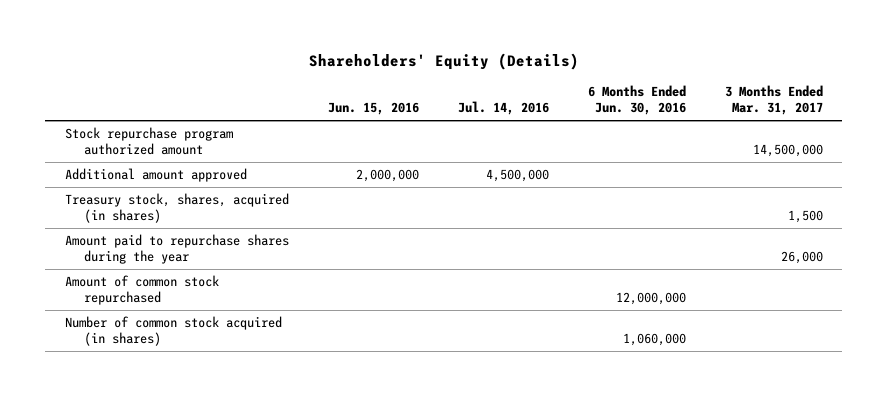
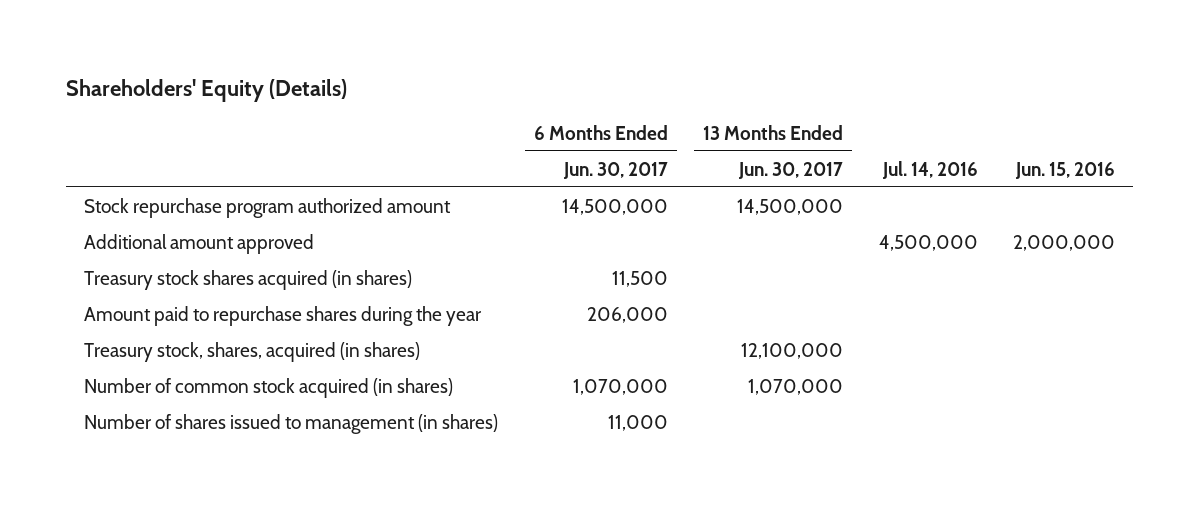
- | Jun. 15, 2016 | Jul. 14, 2016 | 6 Months Ended Jun. 30, 2016 | 3 Months Ended Mar. 31, 2017
+ | 6 Months Ended Jun. 30, 2017 | 13 Months Ended Jun. 30, 2017 | Jul. 14, 2016 | Jun. 15, 2016
+ Treasury stock shares acquired (in shares) | 11,500 | | |
- Amount of common stock repurchased | | | 12,000,000 |
moved down: Treasury stock, shares, acquired (in shares) | | 12,100,000 | |
+ Number of shares issued to management (in shares) | 11,000 | | |

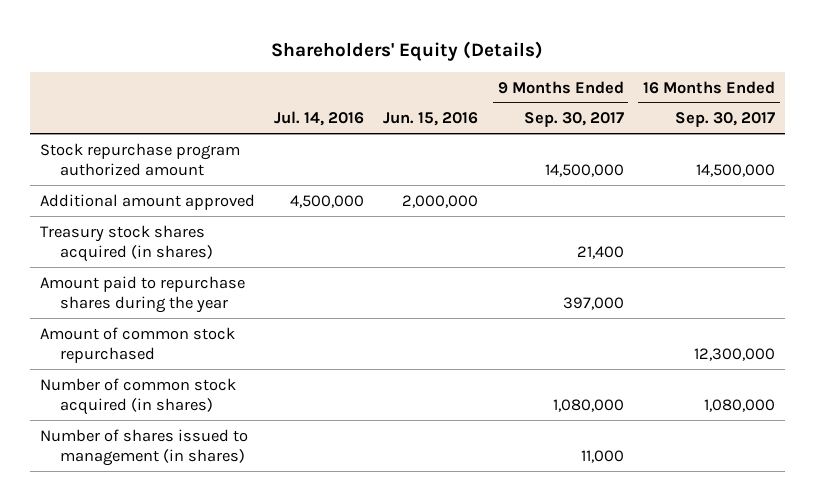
- | 6 Months Ended Jun. 30, 2017 | 13 Months Ended Jun. 30, 2017 | Jul. 14, 2016 | Jun. 15, 2016
+ | Jul. 14, 2016 | Jun. 15, 2016 | 9 Months Ended Sep. 30, 2017 | 16 Months Ended Sep. 30, 2017
- Treasury stock, shares, acquired (in shares) | | 12,100,000 | |
+ Amount of common stock repurchased | | | | 12,300,000

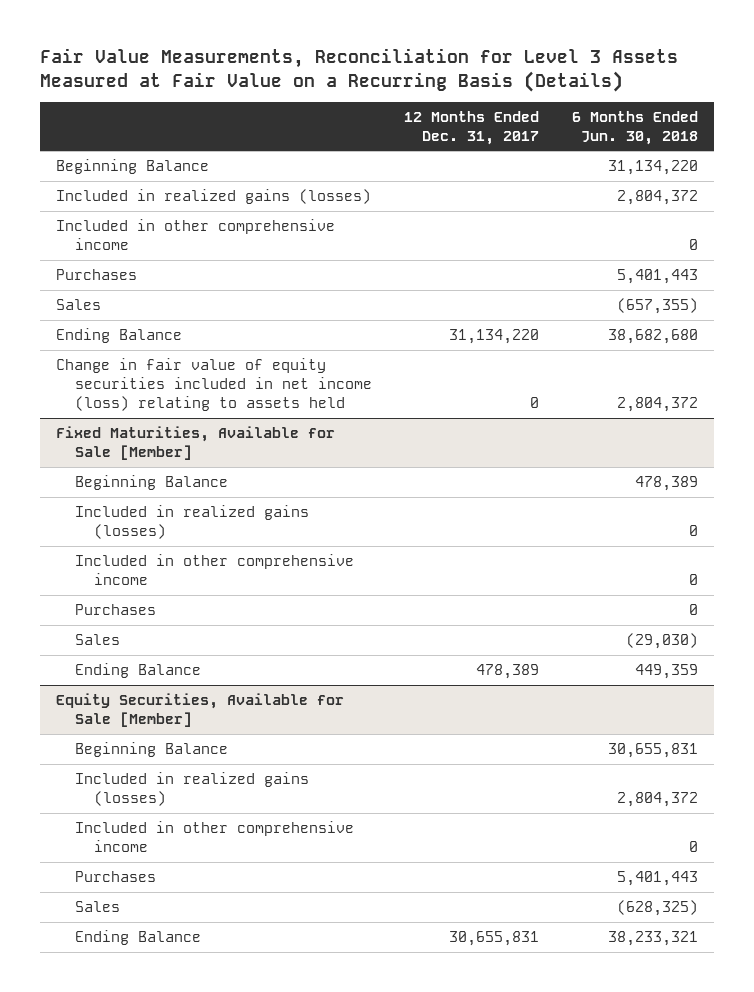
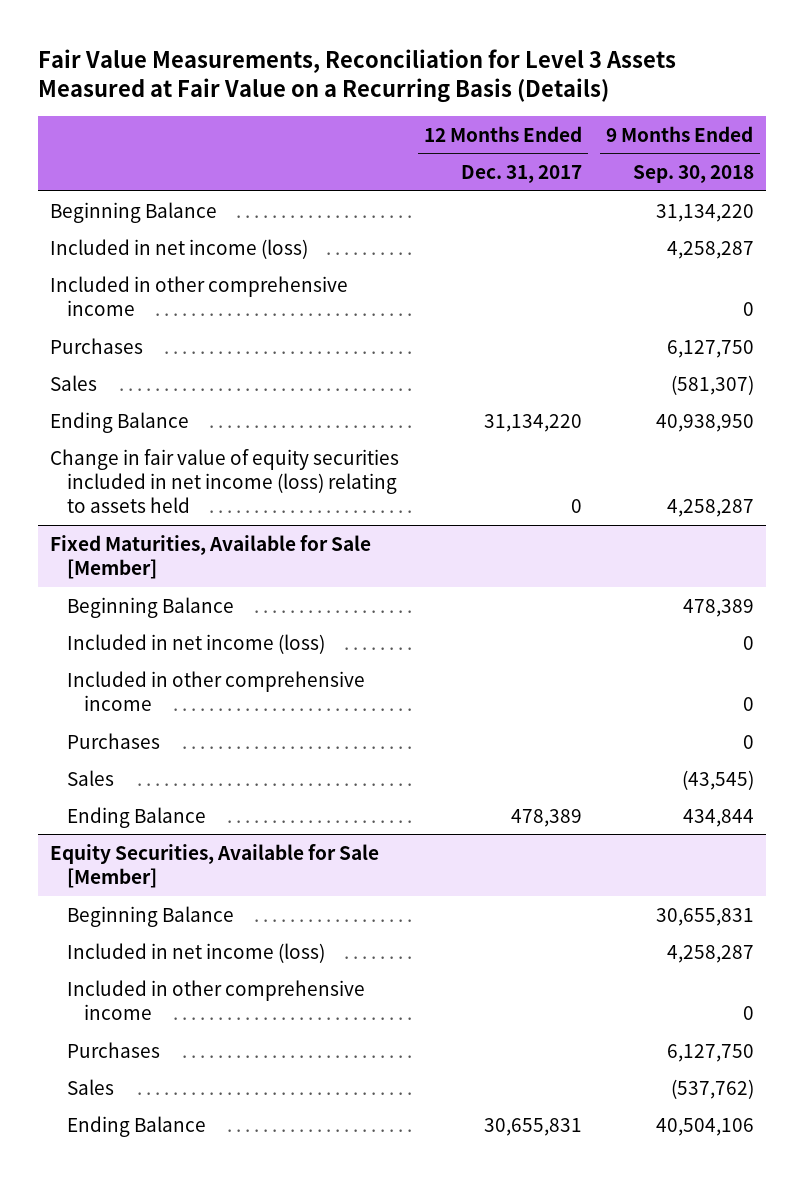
- | 12 Months Ended Dec. 31, 2017 | 6 Months Ended Jun. 30, 2018
+ | 12 Months Ended Dec. 31, 2017 | 9 Months Ended Sep. 30, 2018
- Included in realized gains (losses) | | 2,804,372
+ Included in net income (loss) | | 4,258,287
@ Fixed Maturities, Available for Sale [Member]
- Included in realized gains (losses) | | 0
+ Included in net income (loss) | | 0
@ Equity Securities, Available for Sale [Member]
- Included in realized gains (losses) | | 2,804,372
+ Included in net income (loss) | | 4,258,287

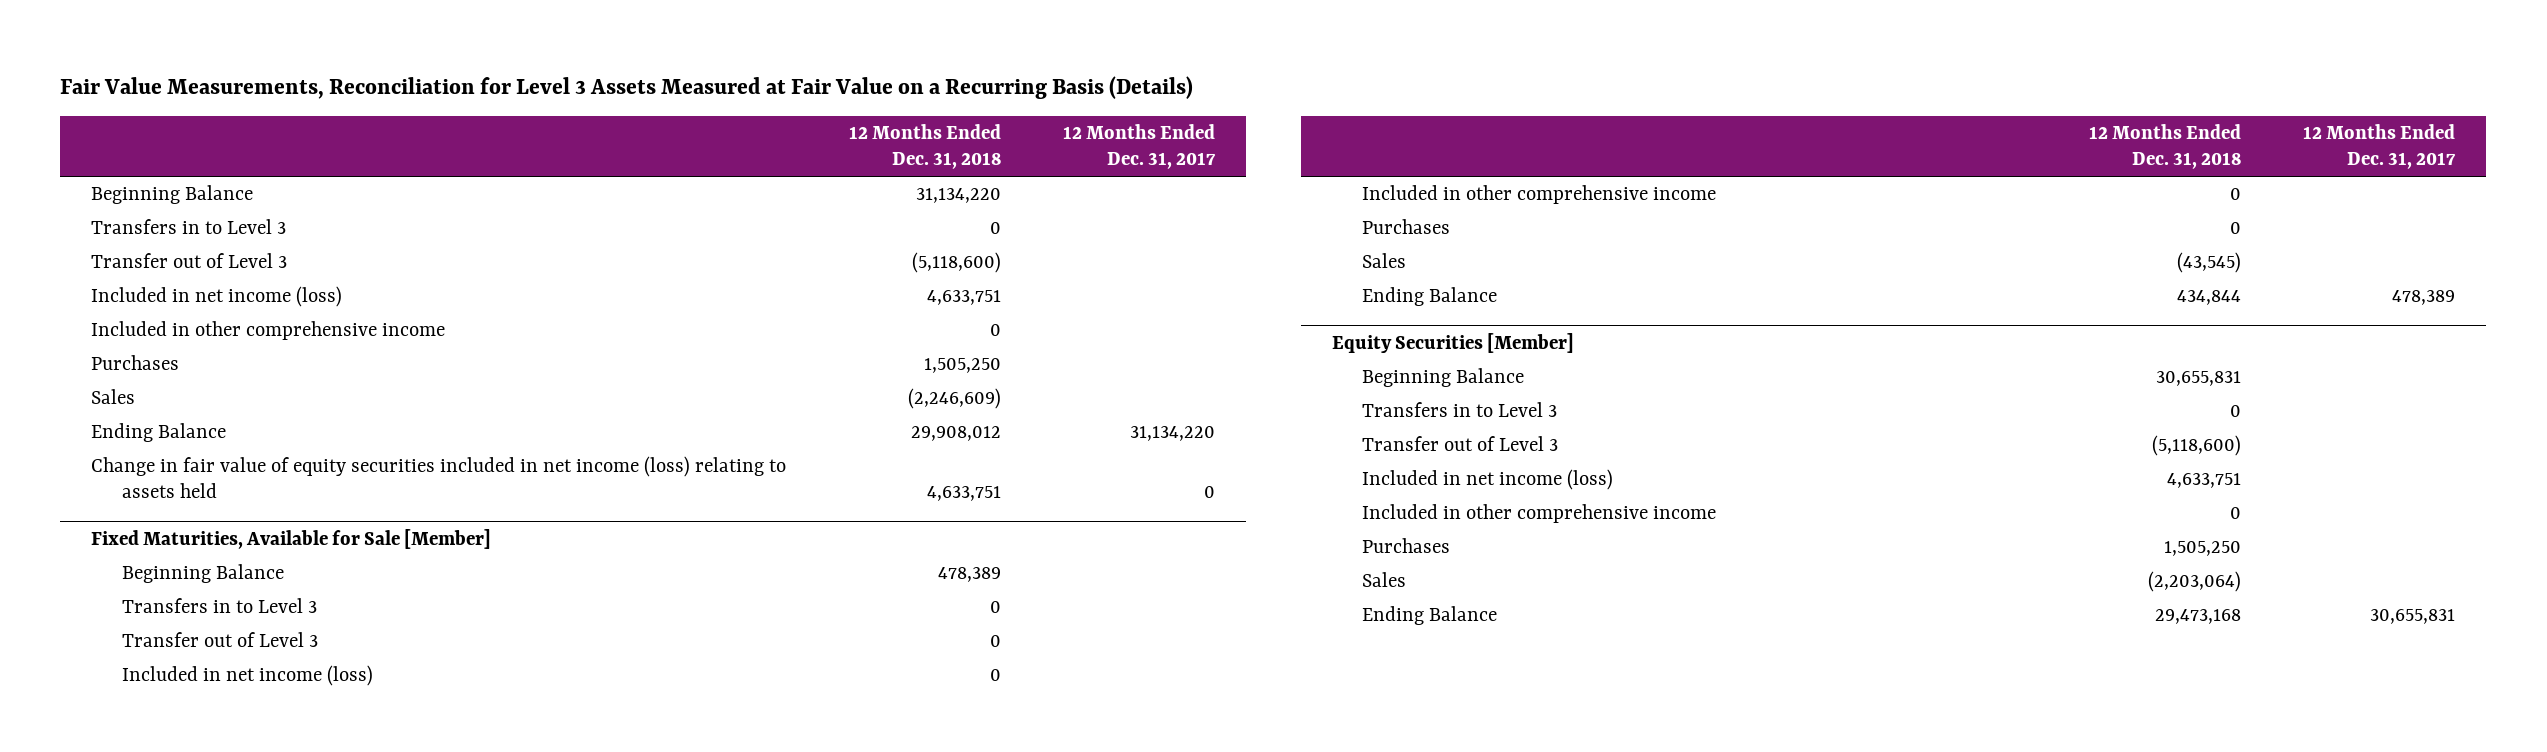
- | 12 Months Ended Dec. 31, 2017 | 9 Months Ended Sep. 30, 2018
+ | 12 Months Ended Dec. 31, 2018 | 12 Months Ended Dec. 31, 2017
+ Transfers in to Level 3 | 0 |
+ Transfer out of Level 3 | (5,118,600) |
@ Fixed Maturities, Available for Sale [Member]
+ Transfers in to Level 3 | 0 |
+ Transfer out of Level 3 | 0 |
- Equity Securities, Available for Sale [Member]
+ Equity Securities [Member]
+ Transfers in to Level 3 | 0 |
+ Transfer out of Level 3 | (5,118,600) |

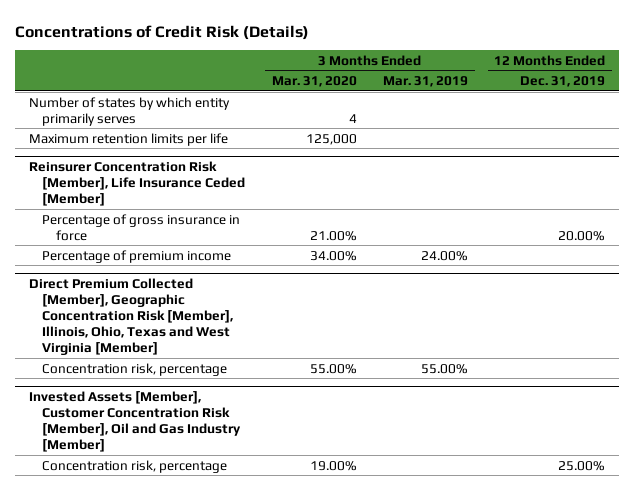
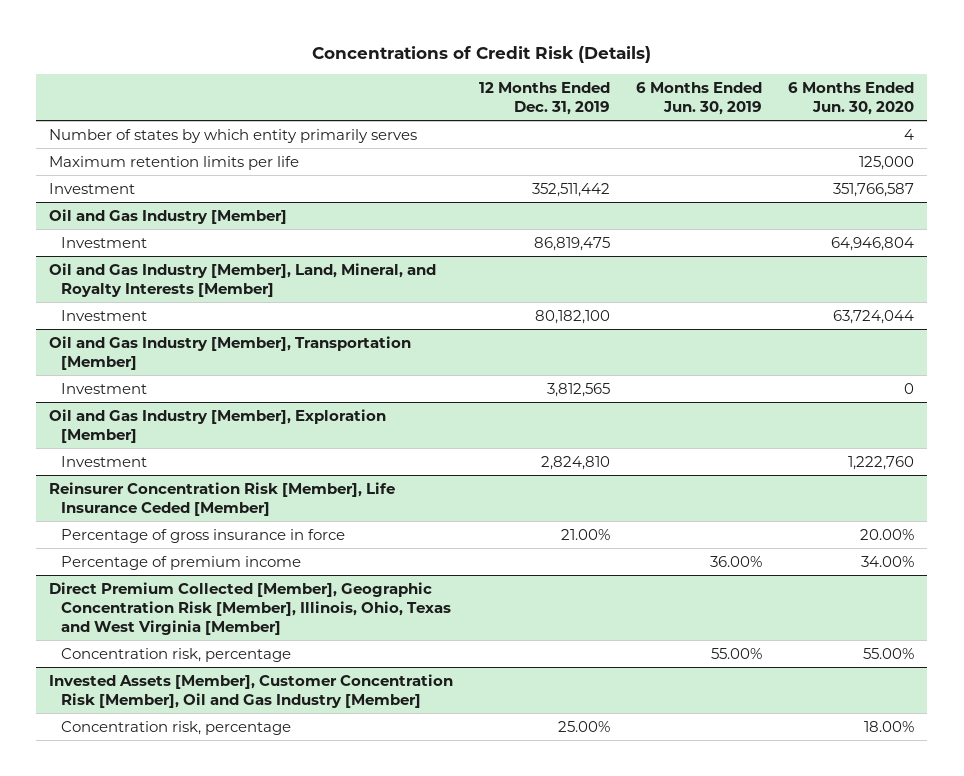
- | 3 Months Ended Mar. 31, 2020 | 3 Months Ended Mar. 31, 2019 | 12 Months Ended Dec. 31, 2019
+ | 12 Months Ended Dec. 31, 2019 | 6 Months Ended Jun. 30, 2019 | 6 Months Ended Jun. 30, 2020
+ Investment | 352,511,442 | | 351,766,587
+ Oil and Gas Industry [Member]
+ Investment | 86,819,475 | | 64,946,804
+ Oil and Gas Industry [Member], Land, Mineral, and Royalty Interests [Member]
+ Investment | 80,182,100 | | 63,724,044
+ Oil and Gas Industry [Member], Transportation [Member]
+ Investment | 3,812,565 | | 0
+ Oil and Gas Industry [Member], Exploration [Member]
+ Investment | 2,824,810 | | 1,222,760
@ Reinsurer Concentration Risk [Member], Life Insurance Ceded [Member]
- Percentage of gross insurance in force | 21.00% | | 20.00%
+ Percentage of gross insurance in force | 21.00% | | 20.00%

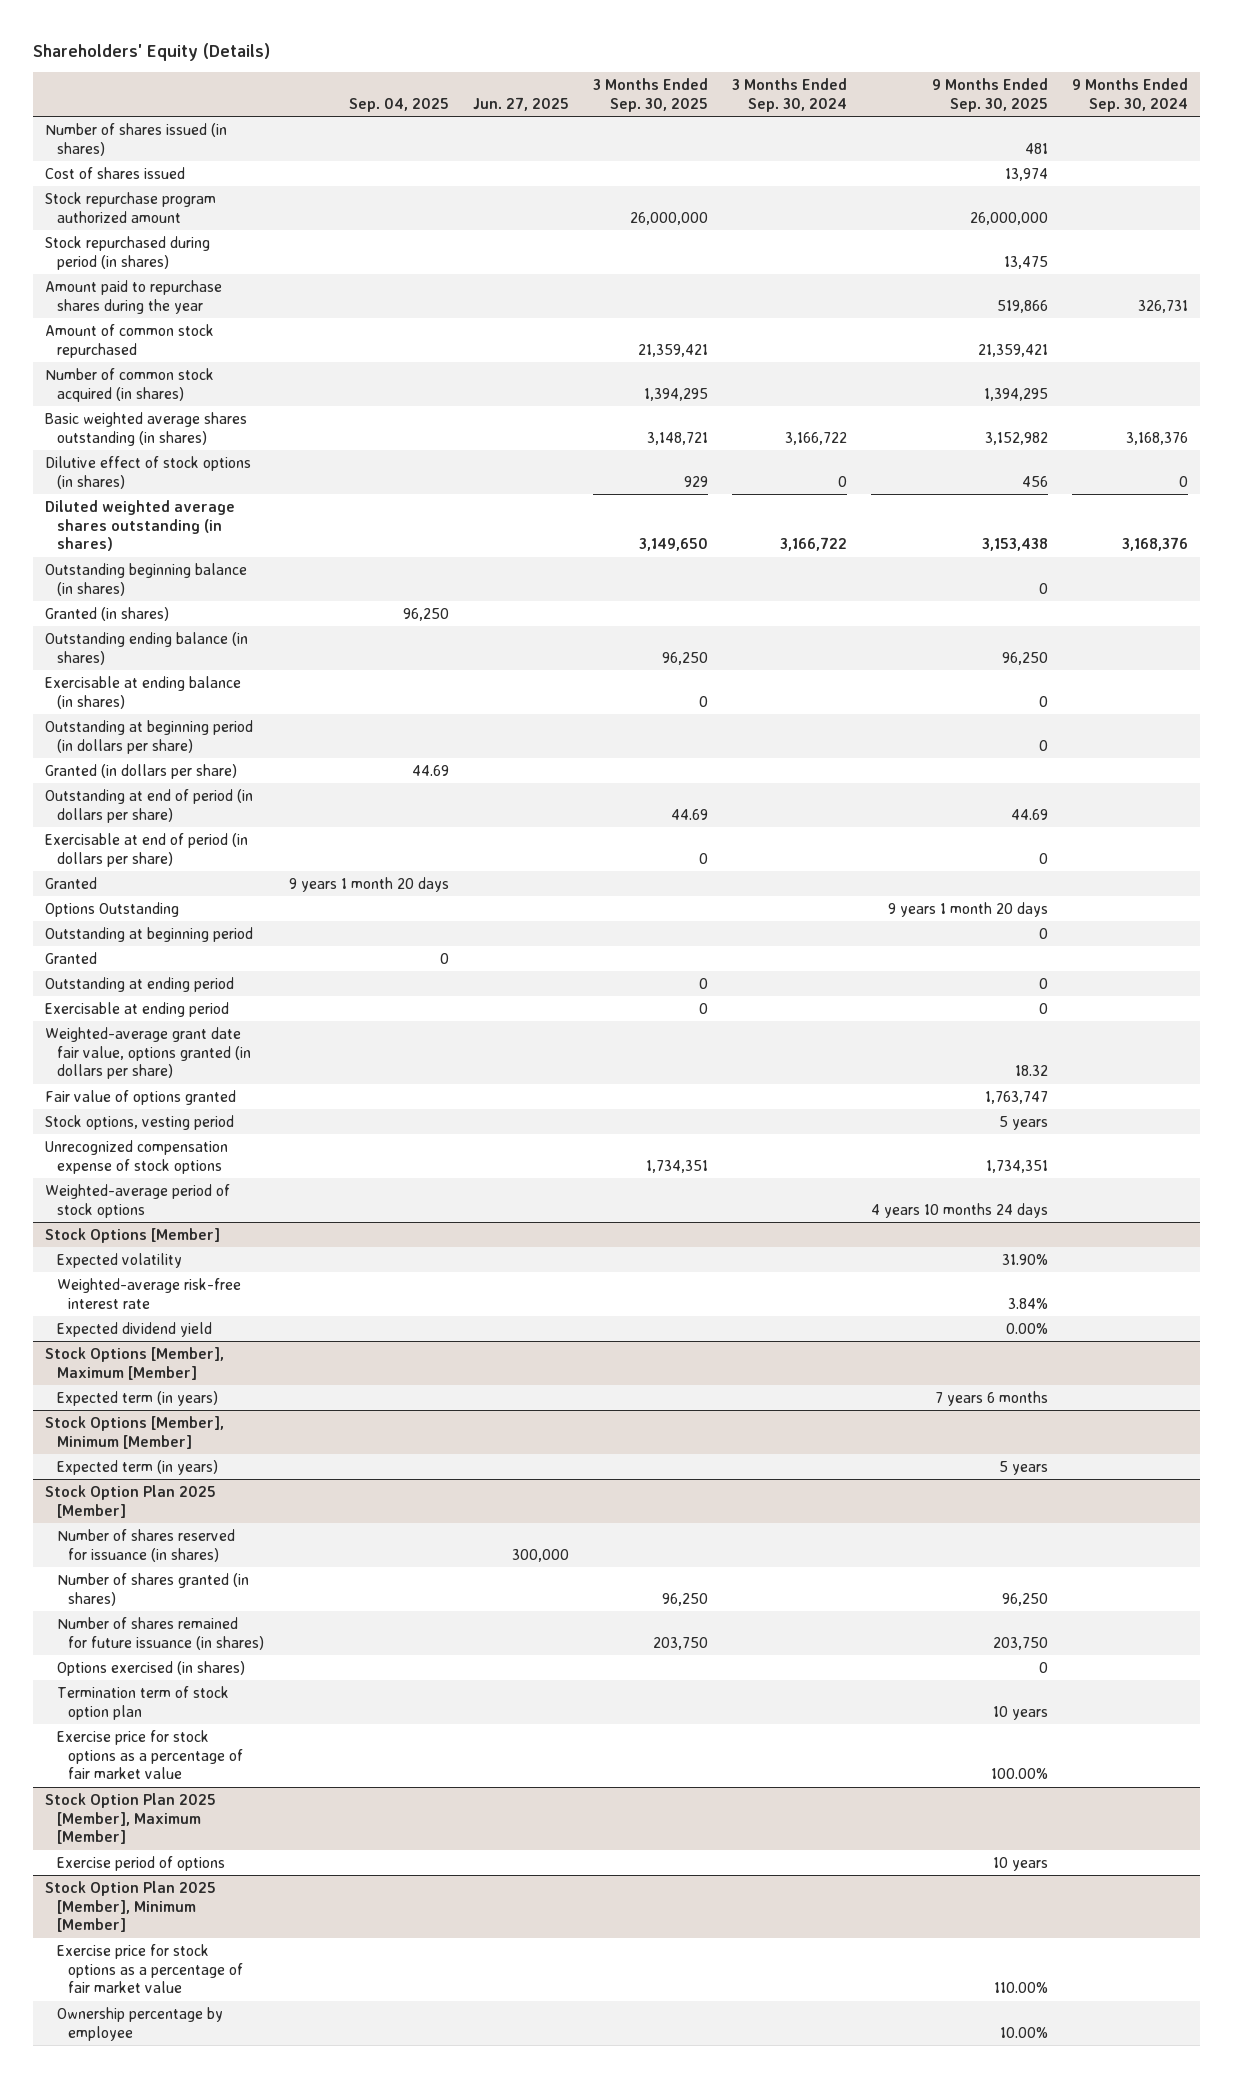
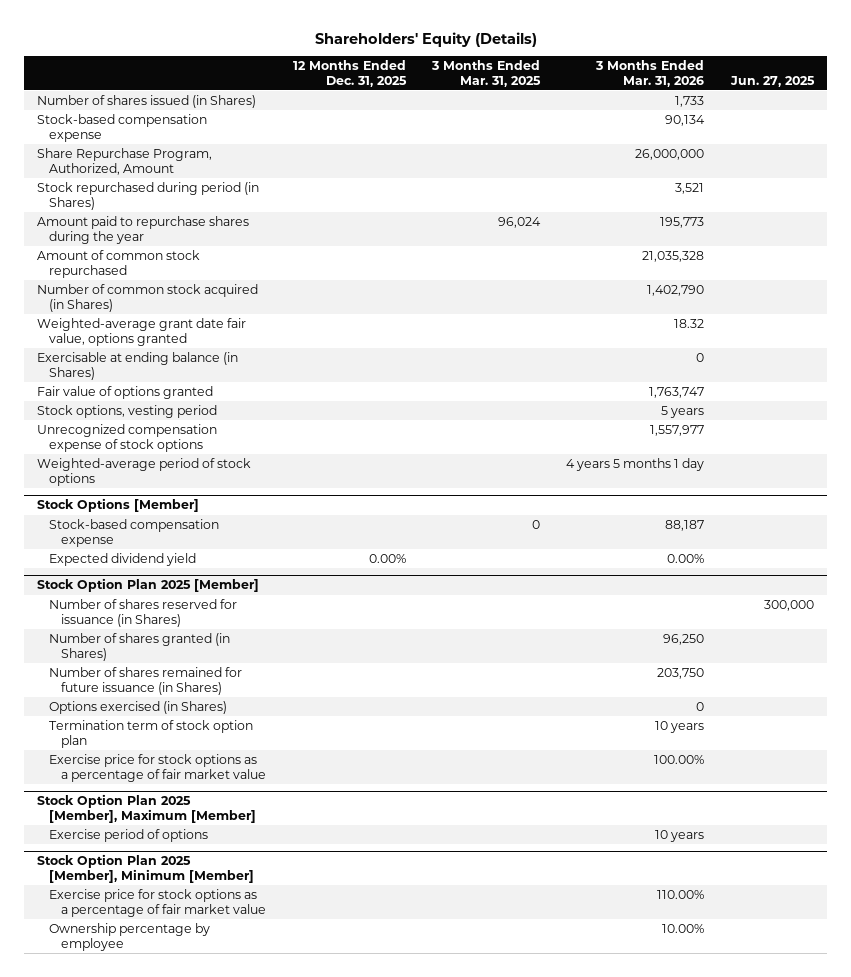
- | Sep. 04, 2025 | Jun. 27, 2025 | 3 Months Ended Sep. 30, 2025 | 3 Months Ended Sep. 30, 2024 | 9 Months Ended Sep. 30, 2025 | 9 Months Ended Sep. 30, 2024
+ | 12 Months Ended Dec. 31, 2025 | 3 Months Ended Mar. 31, 2025 | 3 Months Ended Mar. 31, 2026 | Jun. 27, 2025
- Number of shares issued (in shares) | | | | | 481 |
- Cost of shares issued | | | | | 13,974 |
- Stock repurchase program authorized amount | | | 26,000,000 | | 26,000,000 |
- Stock repurchased during period (in shares) | | | | | 13,475 |
+ Number of shares issued (in Shares) | | | 1,733 |
+ Stock-based compensation expense | | | 90,134 |
+ Share Repurchase Program, Authorized, Amount | | | 26,000,000 |
+ Stock repurchased during period (in Shares) | | | 3,521 |
- Number of common stock acquired (in shares) | | | 1,394,295 | | 1,394,295 |
- Basic weighted average shares outstanding (in shares) | | | 3,148,721 | 3,166,722 | 3,152,982 | 3,168,376
- Dilutive effect of stock options (in shares) | | | 929 | 0 | 456 | 0
- Diluted weighted average shares outstanding (in shares) | | | 3,149,650 | 3,166,722 | 3,153,438 | 3,168,376
- Outstanding beginning balance (in shares) | | | | | 0 |
- Granted (in shares) | 96,250 | | | | |
- Outstanding ending balance (in shares) | | | 96,250 | | 96,250 |
- Exercisable at ending balance (in shares) | | | 0 | | 0 |
- Outstanding at beginning period (in dollars per share) | | | | | 0 |
- Granted (in dollars per share) | 44.69 | | | | |
- Outstanding at end of period (in dollars per share) | | | 44.69 | | 44.69 |
- Exercisable at end of period (in dollars per share) | | | 0 | | 0 |
- Granted | 9 years 1 month 20 days | | | | |
- Options Outstanding | | | | | 9 years 1 month 20 days |
- Outstanding at beginning period | | | | | 0 |
- Granted | 0 | | | | |
- Outstanding at ending period | | | 0 | | 0 |
- Exercisable at ending period | | | 0 | | 0 |
- Weighted-average grant date fair value, options granted (in dollars per share) | | | | | 18.32 |
+ Number of common stock acquired (in Shares) | | | 1,402,790 |
+ Weighted-average grant date fair value, options granted | | | 18.32 |
+ Exercisable at ending balance (in Shares) | | | 0 |
@ Stock Options [Member]
- Expected volatility | | | | | 31.90% |
- Weighted-average risk-free interest rate | | | | | 3.84% |
+ Stock-based compensation expense | | 0 | 88,187 |
- Stock Options [Member], Maximum [Member]
- Expected term (in years) | | | | | 7 years 6 months |
- Stock Options [Member], Minimum [Member]
- Expected term (in years) | | | | | 5 years |
@ Stock Option Plan 2025 [Member]
- Number of shares reserved for issuance (in shares) | | 300,000 | | | |
- Number of shares granted (in shares) | | | 96,250 | | 96,250 |
- Number of shares remained for future issuance (in shares) | | | 203,750 | | 203,750 |
- Options exercised (in shares) | | | | | 0 |
+ Number of shares reserved for issuance (in Shares) | | | | 300,000
+ Number of shares granted (in Shares) | | | 96,250 |
+ Number of shares remained for future issuance (in Shares) | | | 203,750 |
+ Options exercised (in Shares) | | | 0 |

